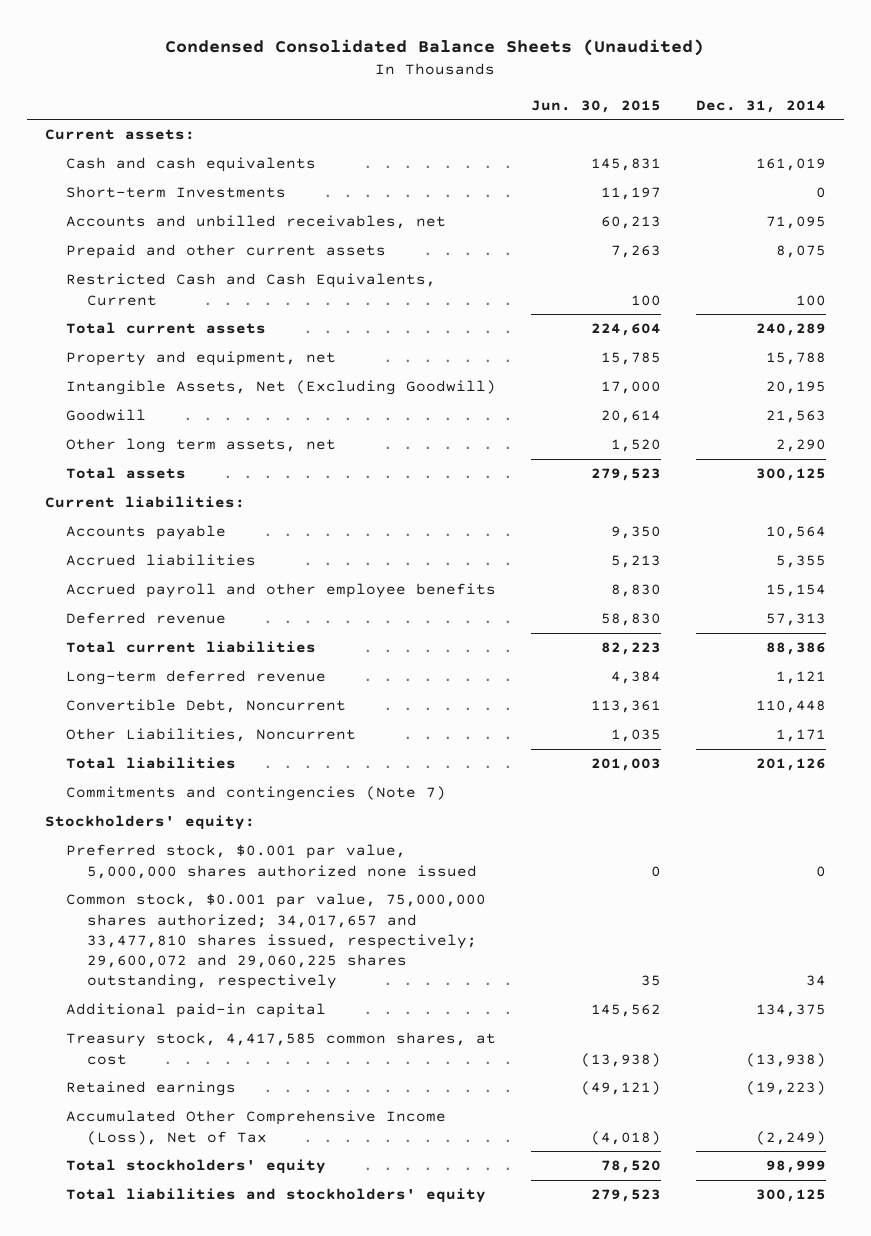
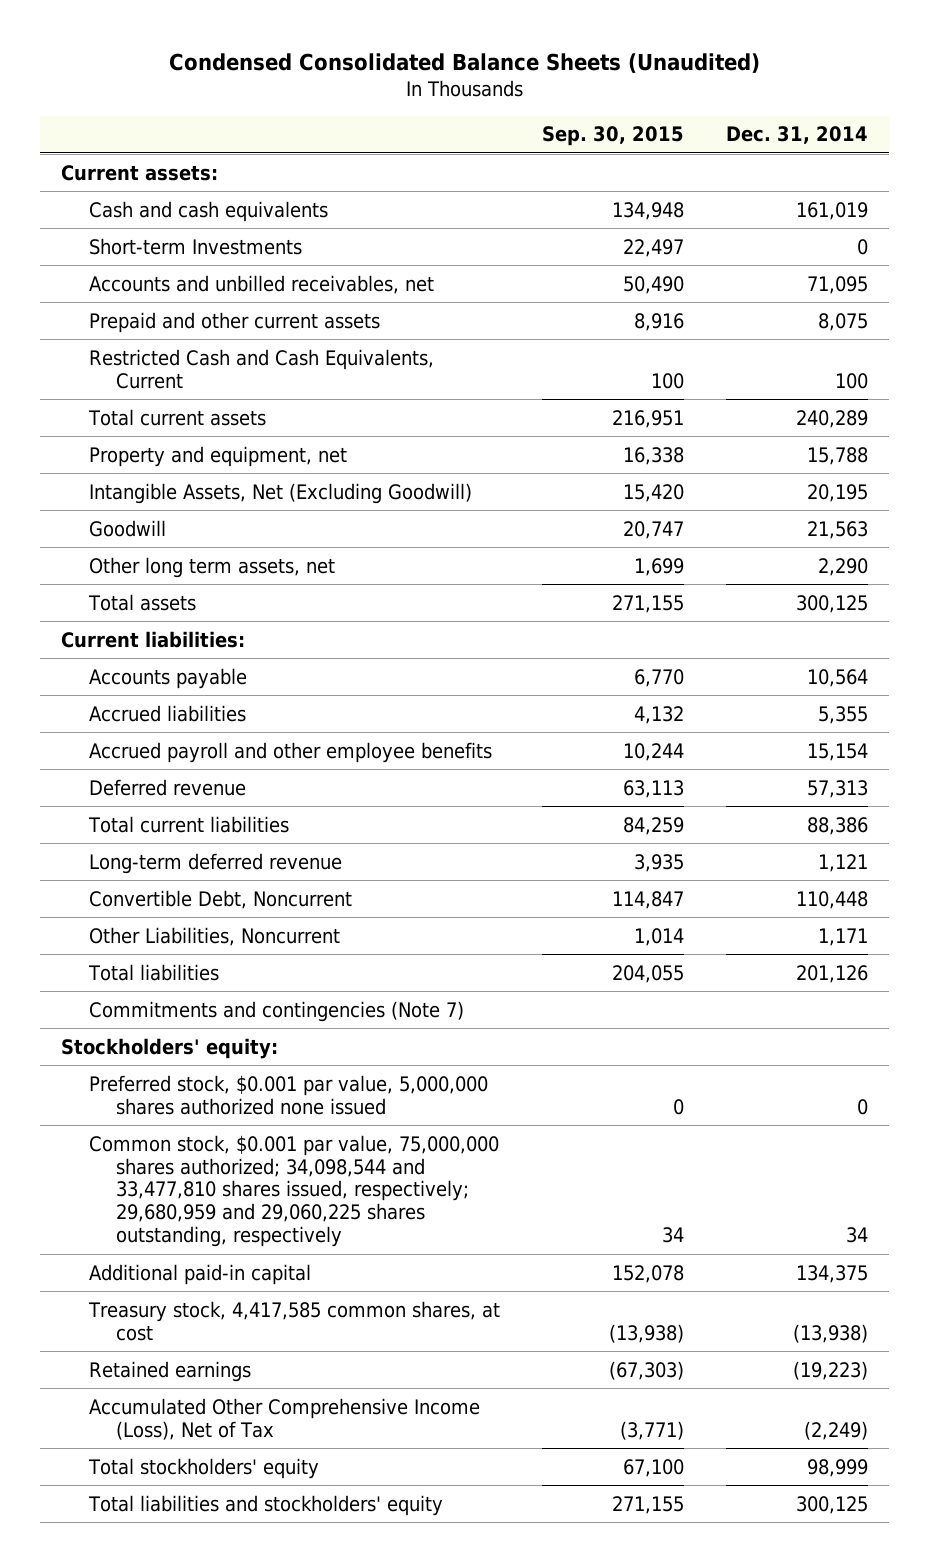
- | Jun. 30, 2015 | Dec. 31, 2014
+ | Sep. 30, 2015 | Dec. 31, 2014
- Common stock, $0.001 par value, 75,000,000 shares authorized; 34,017,657 and 33,477,810 shares issued, respectively; 29,600,072 and 29,060,225 shares outstanding, respectively | 35 | 34
+ Common stock, $0.001 par value, 75,000,000 shares authorized; 34,098,544 and 33,477,810 shares issued, respectively; 29,680,959 and 29,060,225 shares outstanding, respectively | 34 | 34

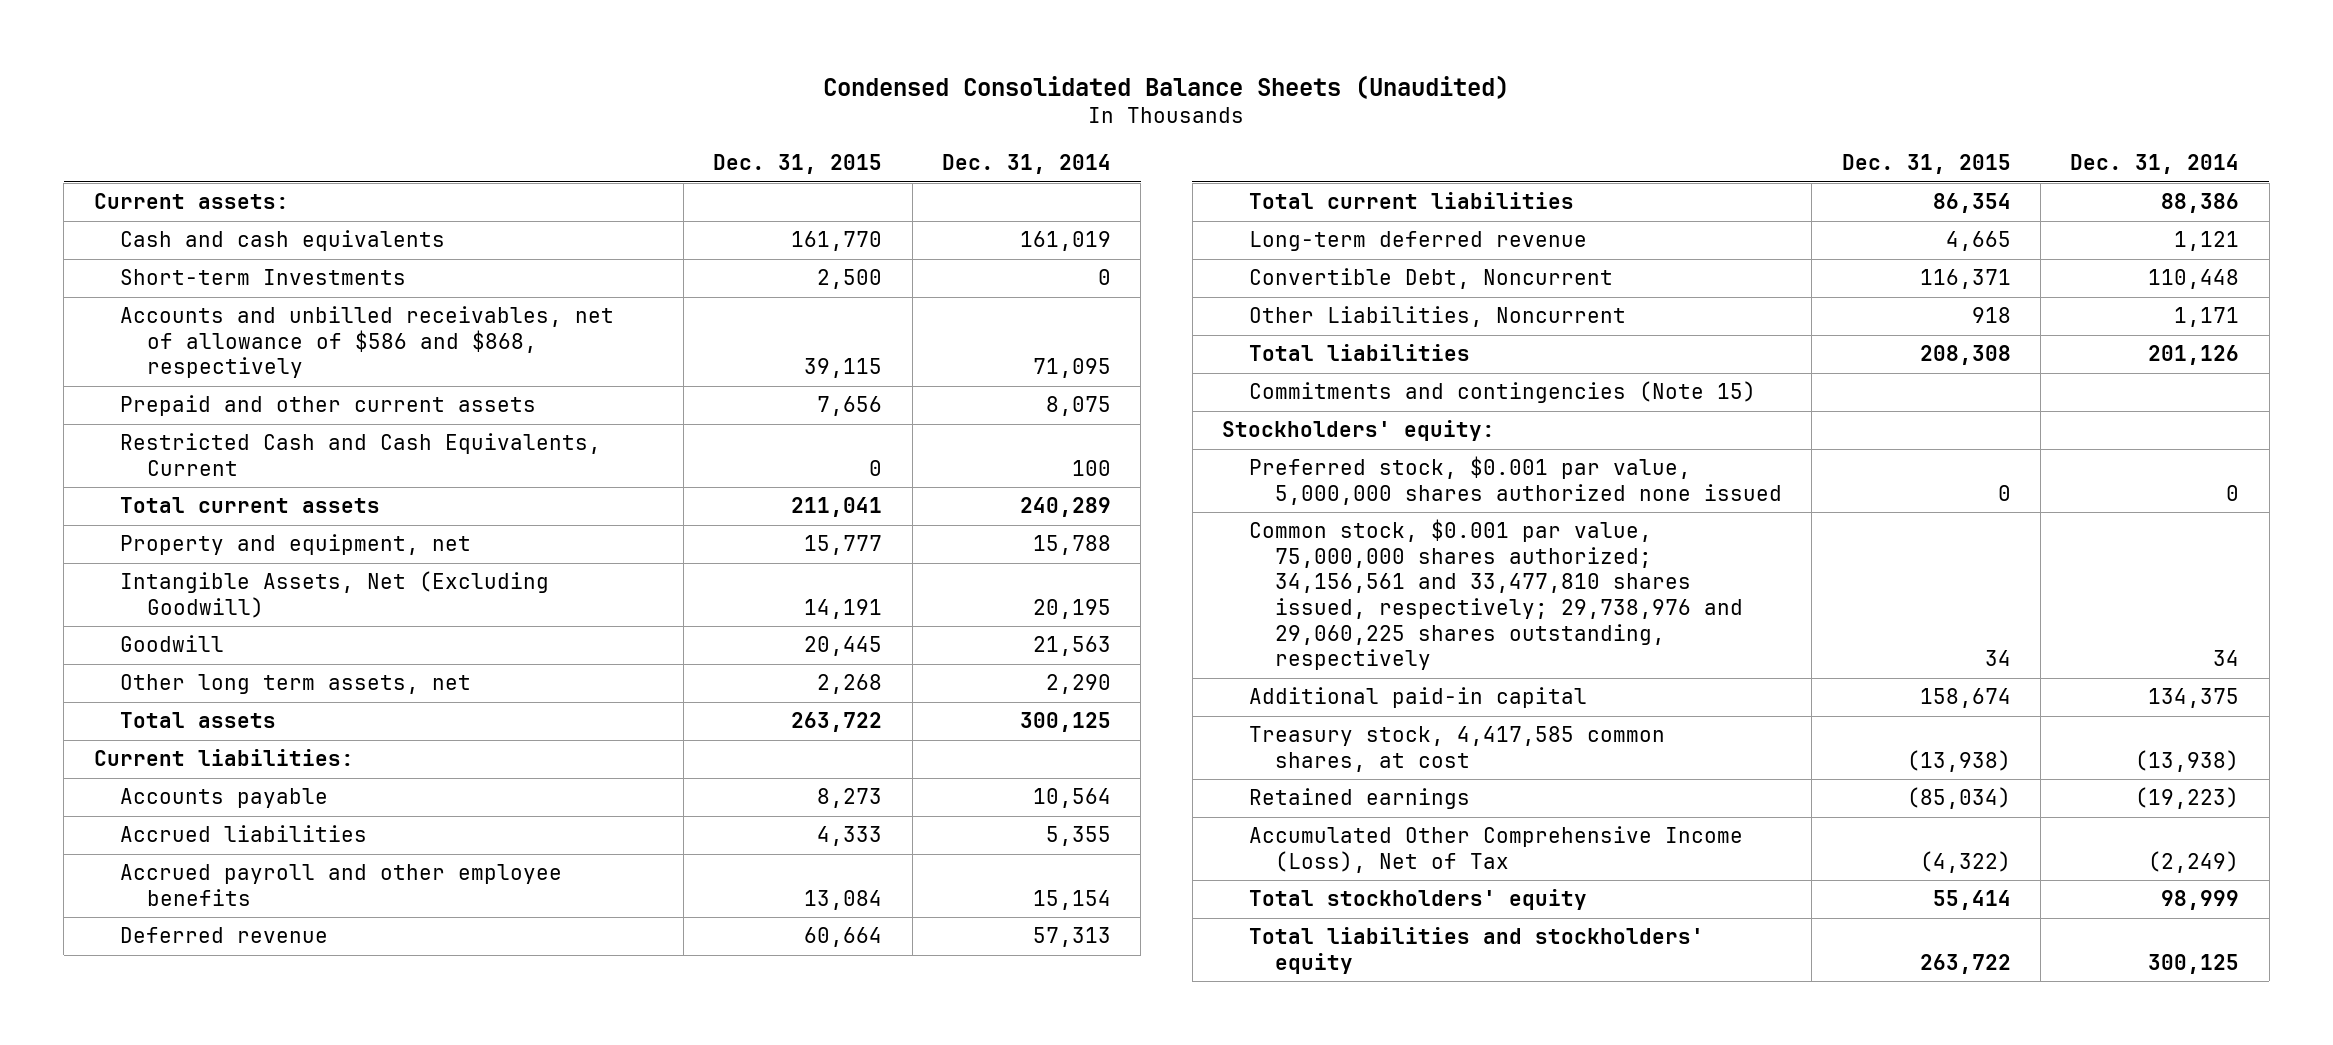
- | Sep. 30, 2015 | Dec. 31, 2014
+ | Dec. 31, 2015 | Dec. 31, 2014
- Accounts and unbilled receivables, net | 50,490 | 71,095
+ Accounts and unbilled receivables, net of allowance of $586 and $868, respectively | 39,115 | 71,095
- Commitments and contingencies (Note 7)
+ Commitments and contingencies (Note 15)
- Common stock, $0.001 par value, 75,000,000 shares authorized; 34,098,544 and 33,477,810 shares issued, respectively; 29,680,959 and 29,060,225 shares outstanding, respectively | 34 | 34
+ Common stock, $0.001 par value, 75,000,000 shares authorized; 34,156,561 and 33,477,810 shares issued, respectively; 29,738,976 and 29,060,225 shares outstanding, respectively | 34 | 34

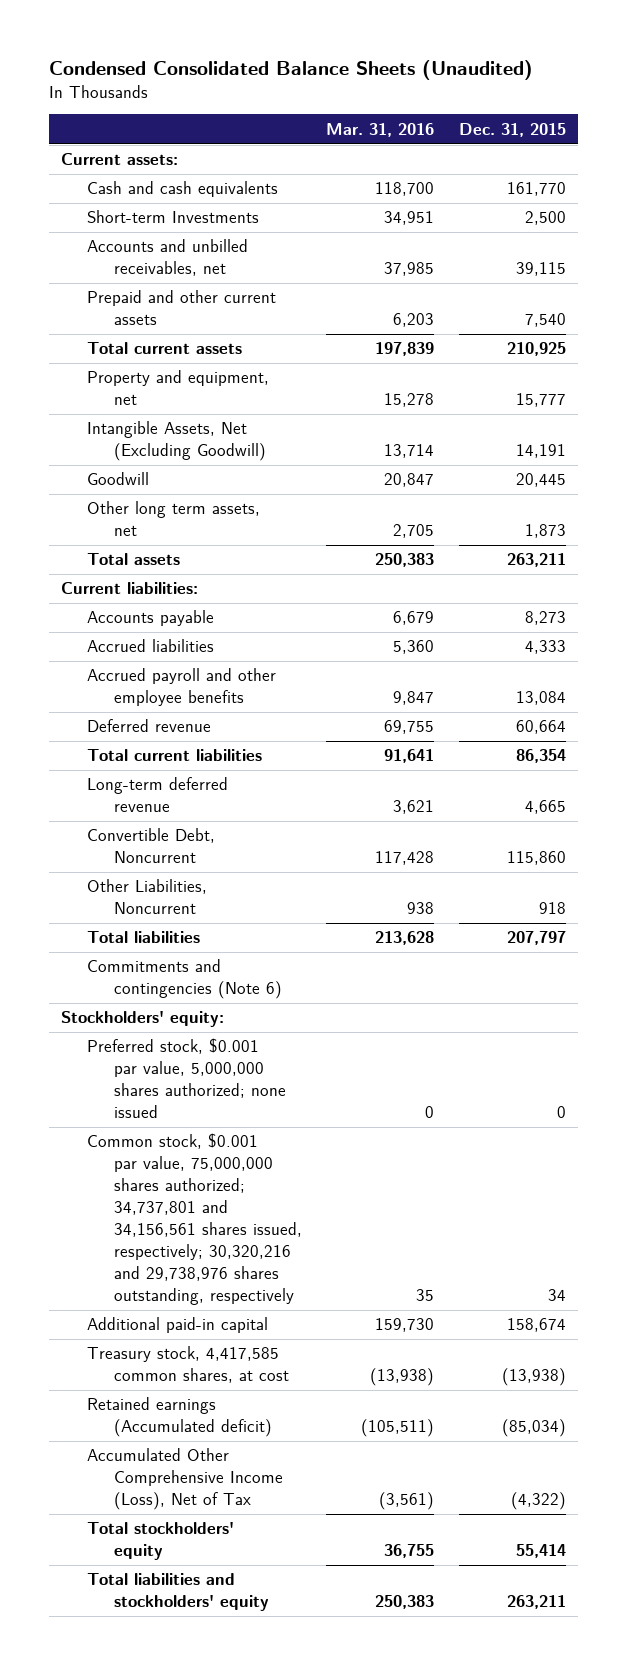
- | Dec. 31, 2015 | Dec. 31, 2014
+ | Mar. 31, 2016 | Dec. 31, 2015
- Accounts and unbilled receivables, net of allowance of $586 and $868, respectively | 39,115 | 71,095
- Prepaid and other current assets | 7,656 | 8,075
- Restricted Cash and Cash Equivalents, Current | 0 | 100
- Total current assets | 211,041 | 240,289
+ Accounts and unbilled receivables, net | 37,985 | 39,115
+ Prepaid and other current assets | 6,203 | 7,540
+ Total current assets | 197,839 | 210,925
- Other long term assets, net | 2,268 | 2,290
- Total assets | 263,722 | 300,125
+ Other long term assets, net | 2,705 | 1,873
+ Total assets | 250,383 | 263,211
- Convertible Debt, Noncurrent | 116,371 | 110,448
+ Convertible Debt, Noncurrent | 117,428 | 115,860
- Total liabilities | 208,308 | 201,126
- Commitments and contingencies (Note 15)
+ Total liabilities | 213,628 | 207,797
+ Commitments and contingencies (Note 6)
- Preferred stock, $0.001 par value, 5,000,000 shares authorized none issued | 0 | 0
- Common stock, $0.001 par value, 75,000,000 shares authorized; 34,156,561 and 33,477,810 shares issued, respectively; 29,738,976 and 29,060,225 shares outstanding, respectively | 34 | 34
+ Preferred stock, $0.001 par value, 5,000,000 shares authorized; none issued | 0 | 0
+ Common stock, $0.001 par value, 75,000,000 shares authorized; 34,737,801 and 34,156,561 shares issued, respectively; 30,320,216 and 29,738,976 shares outstanding, respectively | 35 | 34
- Retained earnings | (85,034) | (19,223)
+ Retained earnings (Accumulated deficit) | (105,511) | (85,034)
- Total liabilities and stockholders' equity | 263,722 | 300,125
+ Total liabilities and stockholders' equity | 250,383 | 263,211

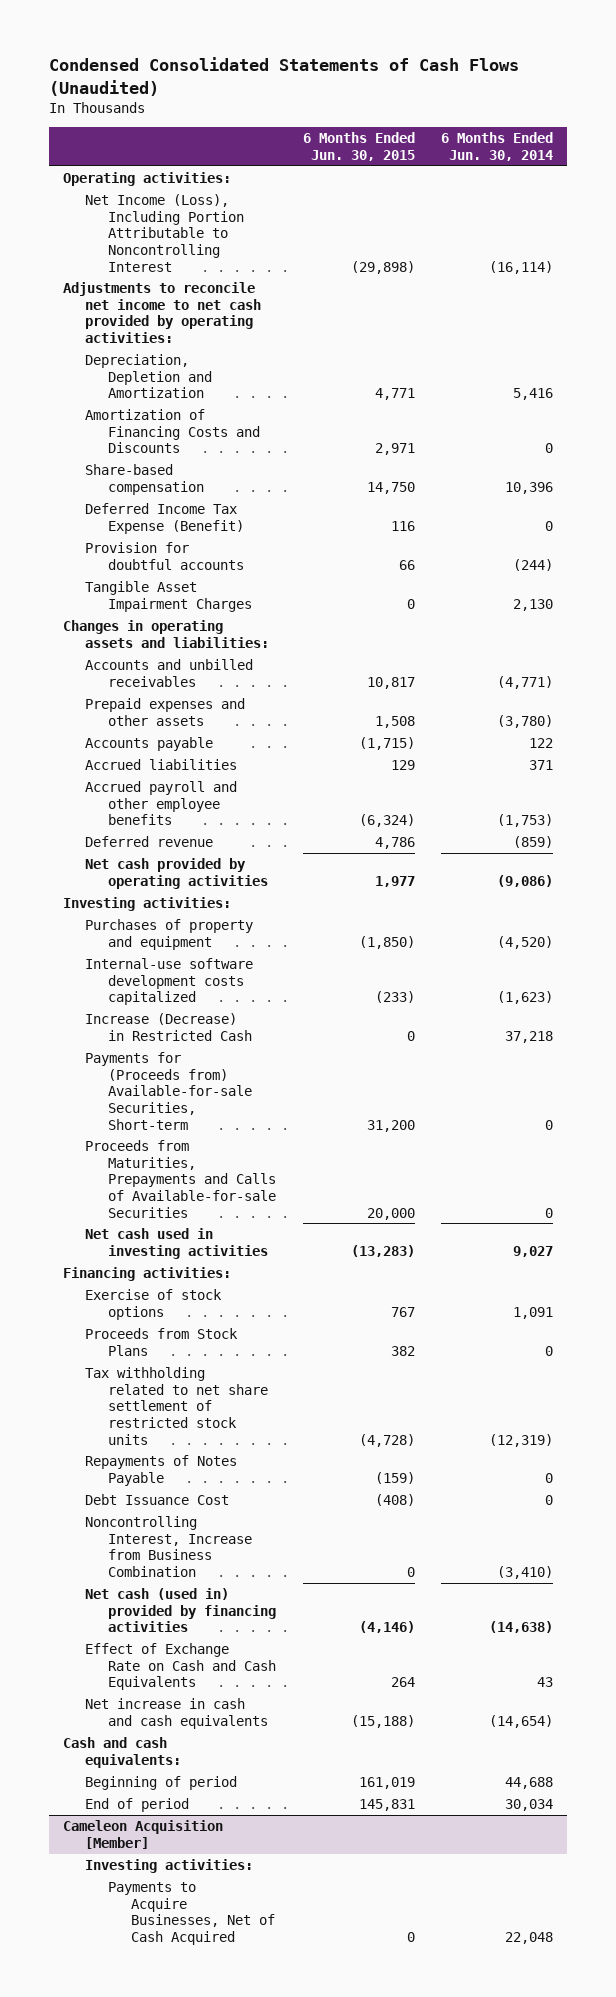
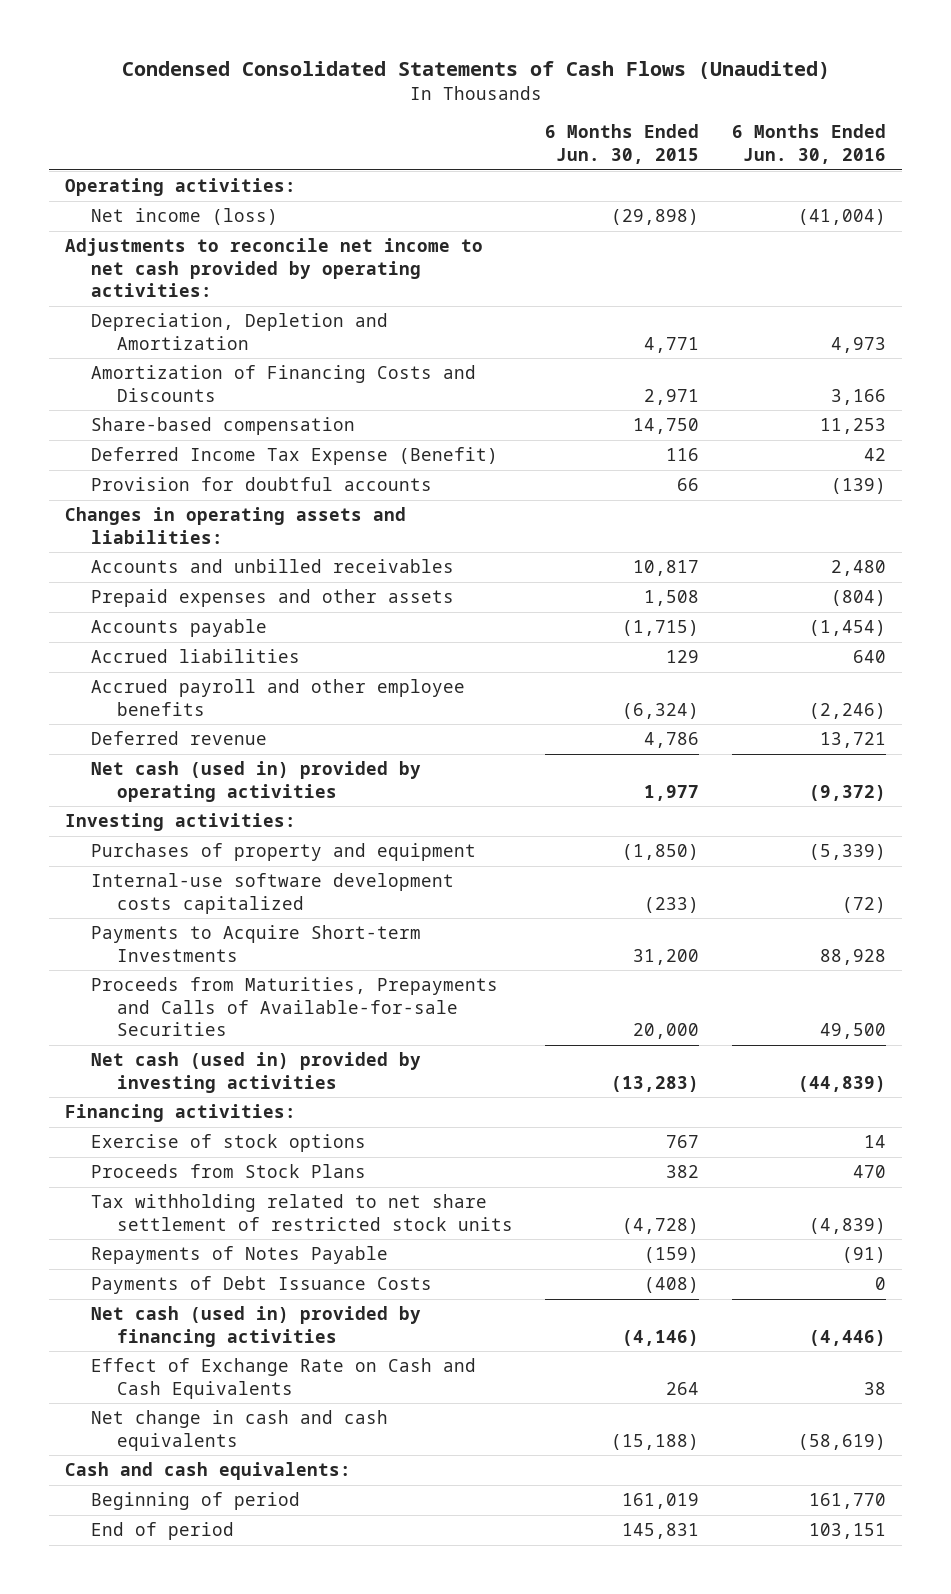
- | 6 Months Ended Jun. 30, 2015 | 6 Months Ended Jun. 30, 2014
+ | 6 Months Ended Jun. 30, 2015 | 6 Months Ended Jun. 30, 2016
- Net Income (Loss), Including Portion Attributable to Noncontrolling Interest | (29,898) | (16,114)
+ Net income (loss) | (29,898) | (41,004)
- Tangible Asset Impairment Charges | 0 | 2,130
- Net cash provided by operating activities | 1,977 | (9,086)
+ Net cash (used in) provided by operating activities | 1,977 | (9,372)
- Increase (Decrease) in Restricted Cash | 0 | 37,218
- Payments for (Proceeds from) Available-for-sale Securities, Short-term | 31,200 | 0
+ Payments to Acquire Short-term Investments | 31,200 | 88,928
- Net cash used in investing activities | (13,283) | 9,027
+ Net cash (used in) provided by investing activities | (13,283) | (44,839)
- Debt Issuance Cost | (408) | 0
- Noncontrolling Interest, Increase from Business Combination | 0 | (3,410)
+ Payments of Debt Issuance Costs | (408) | 0
- Net increase in cash and cash equivalents | (15,188) | (14,654)
+ Net change in cash and cash equivalents | (15,188) | (58,619)
- Cameleon Acquisition [Member]
- Investing activities:
- Payments to Acquire Businesses, Net of Cash Acquired | 0 | 22,048

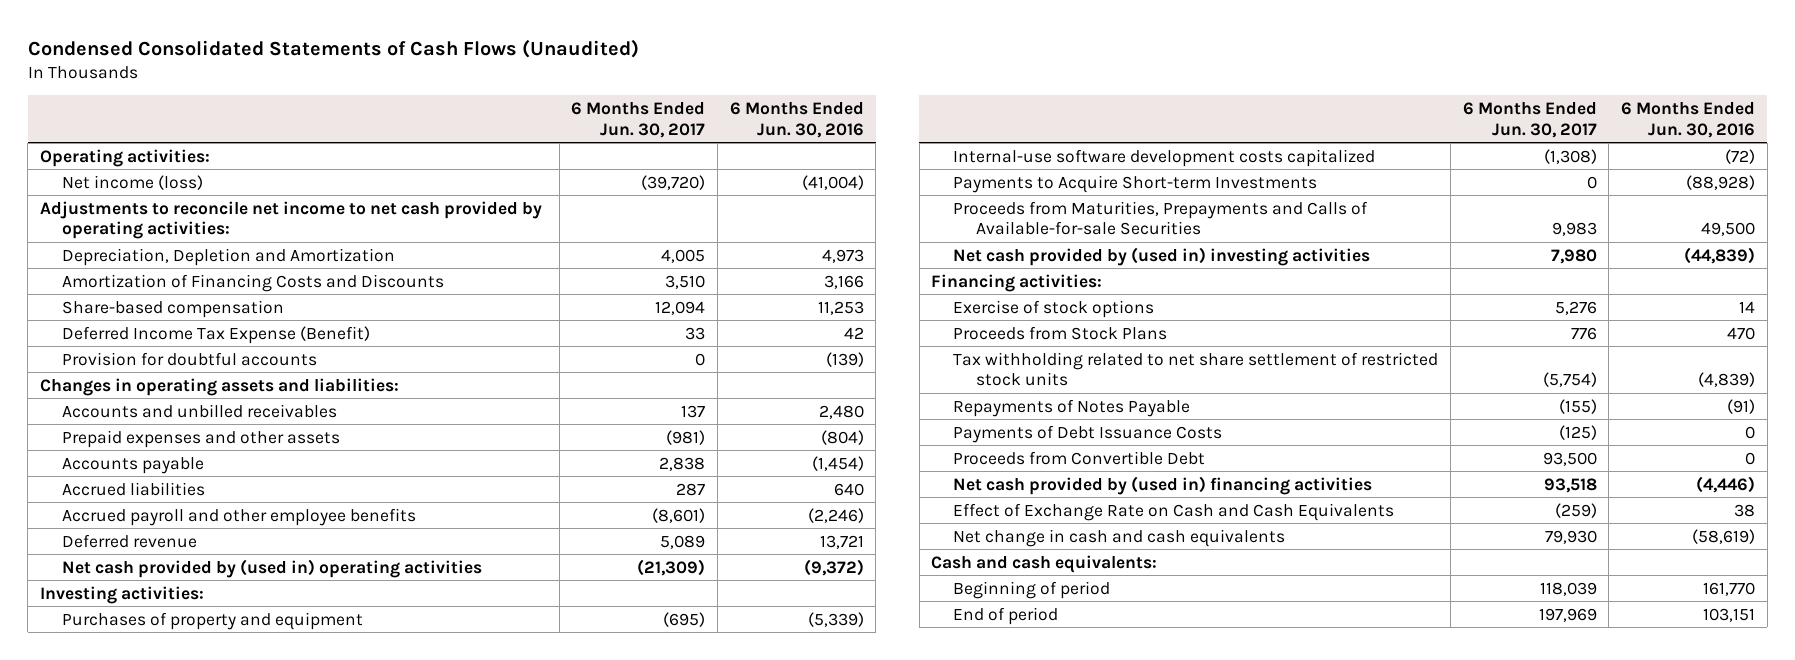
- | 6 Months Ended Jun. 30, 2015 | 6 Months Ended Jun. 30, 2016
+ | 6 Months Ended Jun. 30, 2017 | 6 Months Ended Jun. 30, 2016
- Net cash (used in) provided by operating activities | 1,977 | (9,372)
+ Net cash provided by (used in) operating activities | (21,309) | (9,372)
- Payments to Acquire Short-term Investments | 31,200 | 88,928
+ Payments to Acquire Short-term Investments | 0 | (88,928)
- Net cash (used in) provided by investing activities | (13,283) | (44,839)
+ Net cash provided by (used in) investing activities | 7,980 | (44,839)
- Net cash (used in) provided by financing activities | (4,146) | (4,446)
+ Proceeds from Convertible Debt | 93,500 | 0
+ Net cash provided by (used in) financing activities | 93,518 | (4,446)

